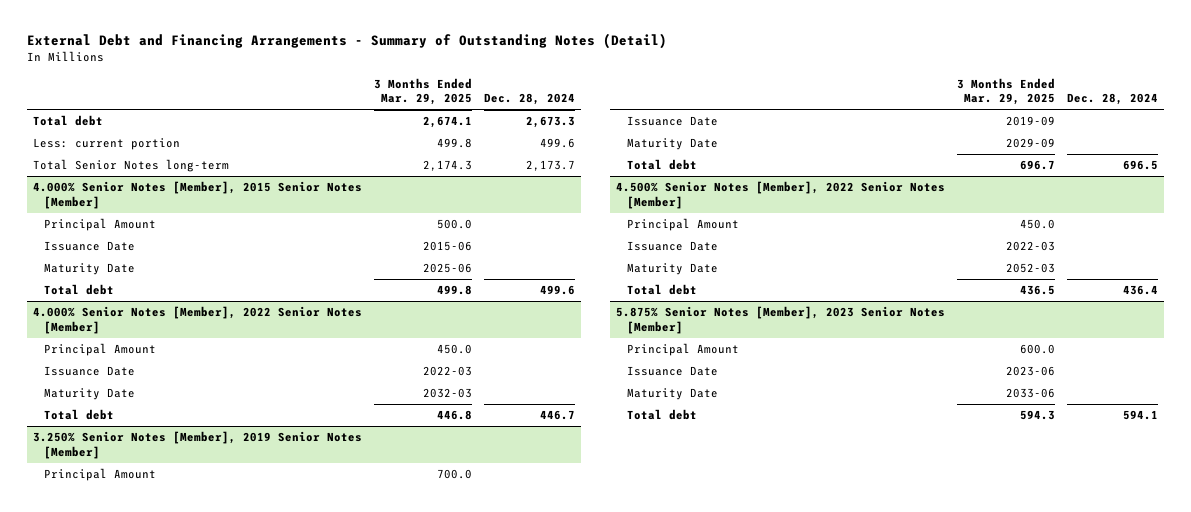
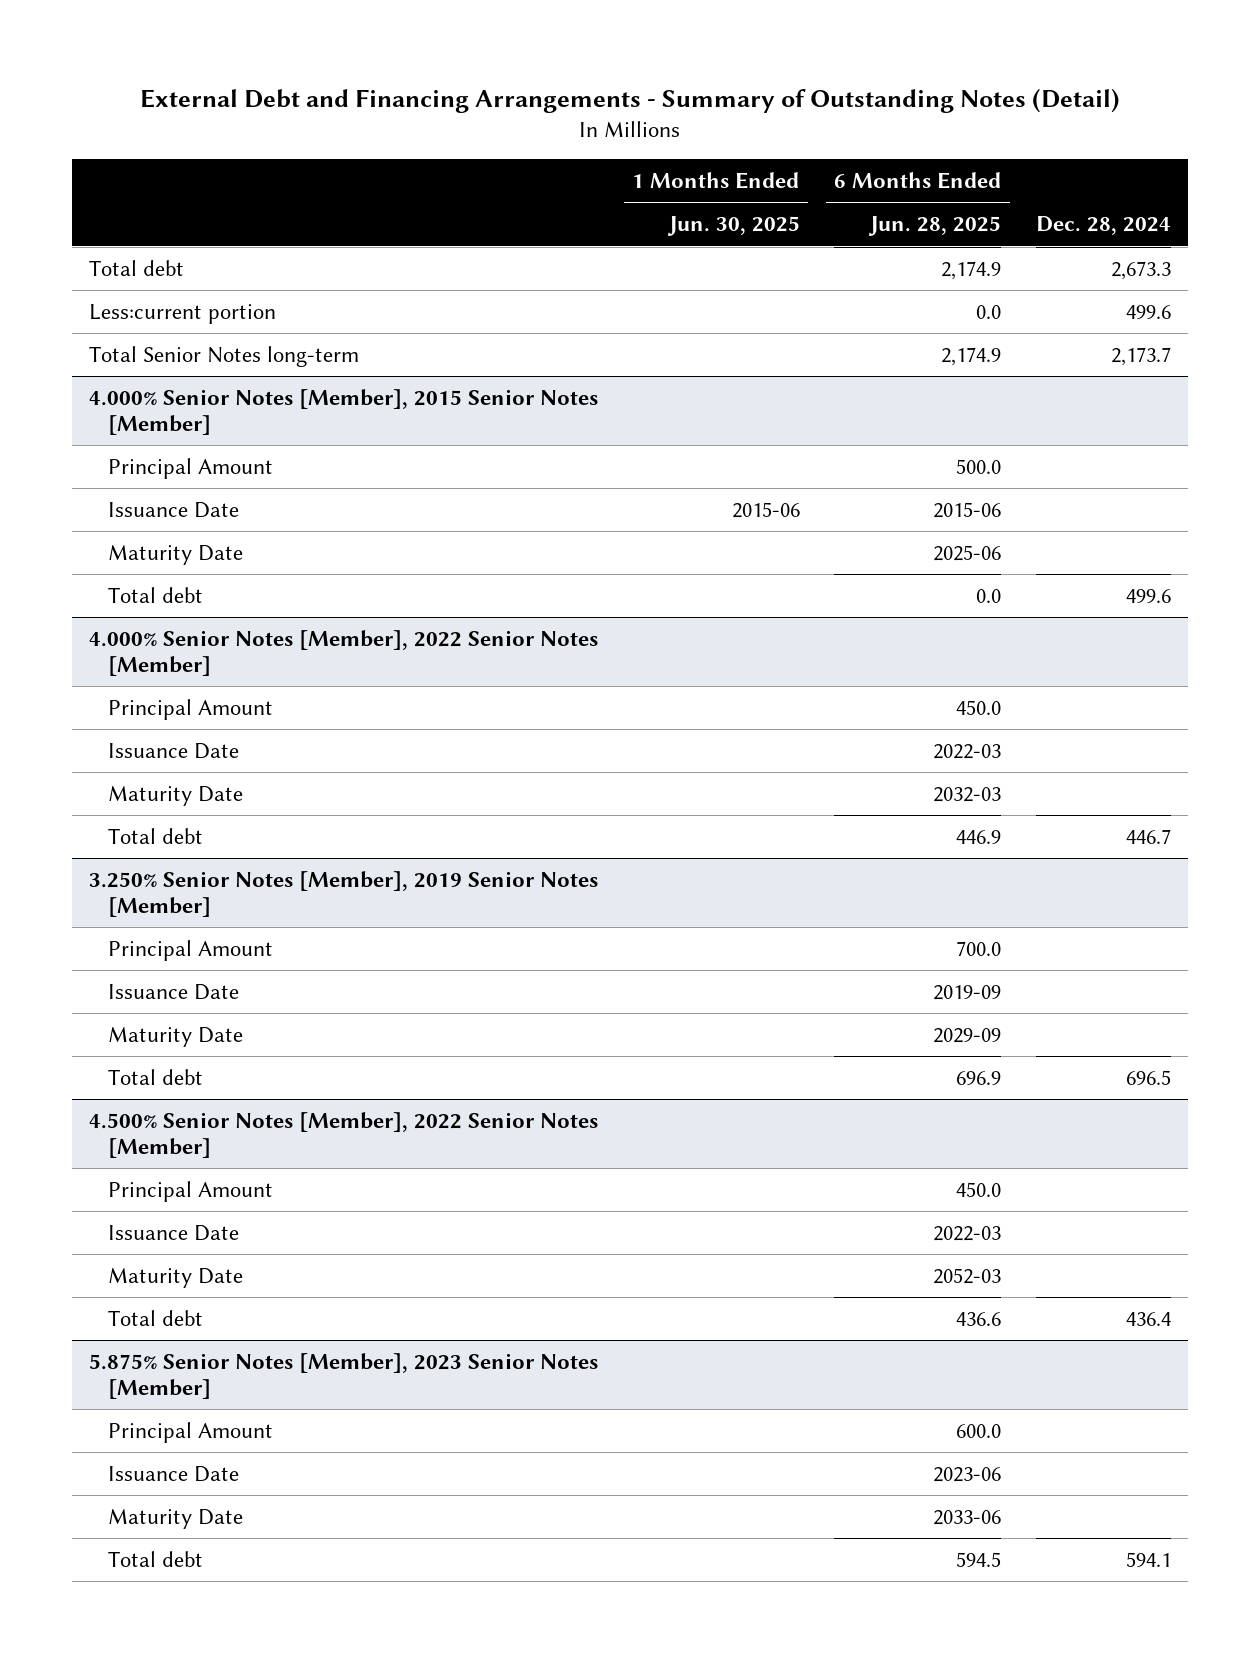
- | 3 Months Ended Mar. 29, 2025 | Dec. 28, 2024
+ | 1 Months Ended Jun. 30, 2025 | 6 Months Ended Jun. 28, 2025 | Dec. 28, 2024
- Less: current portion | 499.8 | 499.6
+ Less:current portion | | 0.0 | 499.6

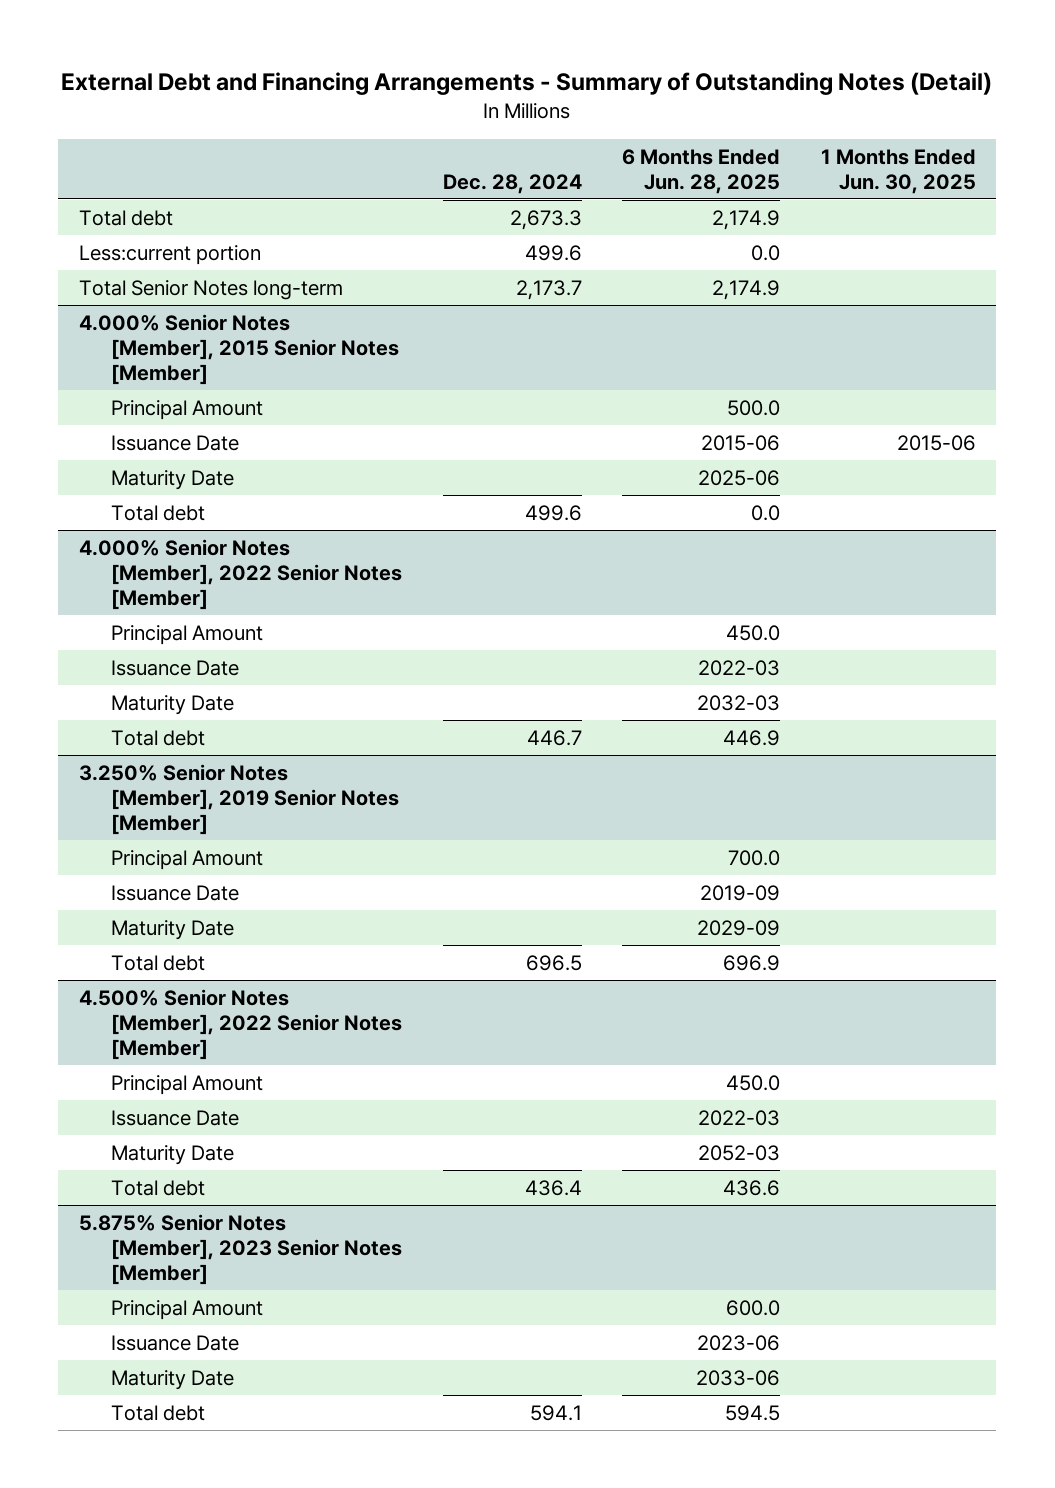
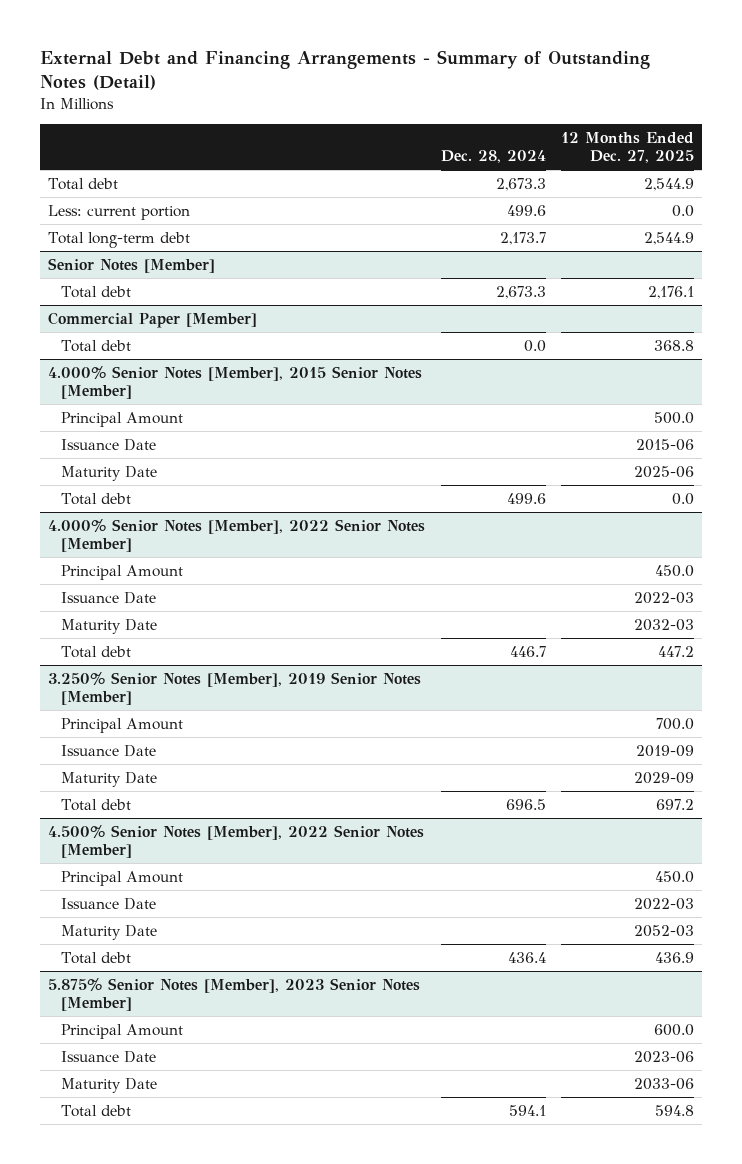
- | Dec. 28, 2024 | 6 Months Ended Jun. 28, 2025 | 1 Months Ended Jun. 30, 2025
+ | Dec. 28, 2024 | 12 Months Ended Dec. 27, 2025
- Less:current portion | 499.6 | 0.0 |
- Total Senior Notes long-term | 2,173.7 | 2,174.9 |
+ Less: current portion | 499.6 | 0.0
+ Total long-term debt | 2,173.7 | 2,544.9
+ Senior Notes [Member]
+ Total debt | 2,673.3 | 2,176.1
+ Commercial Paper [Member]
+ Total debt | 0.0 | 368.8

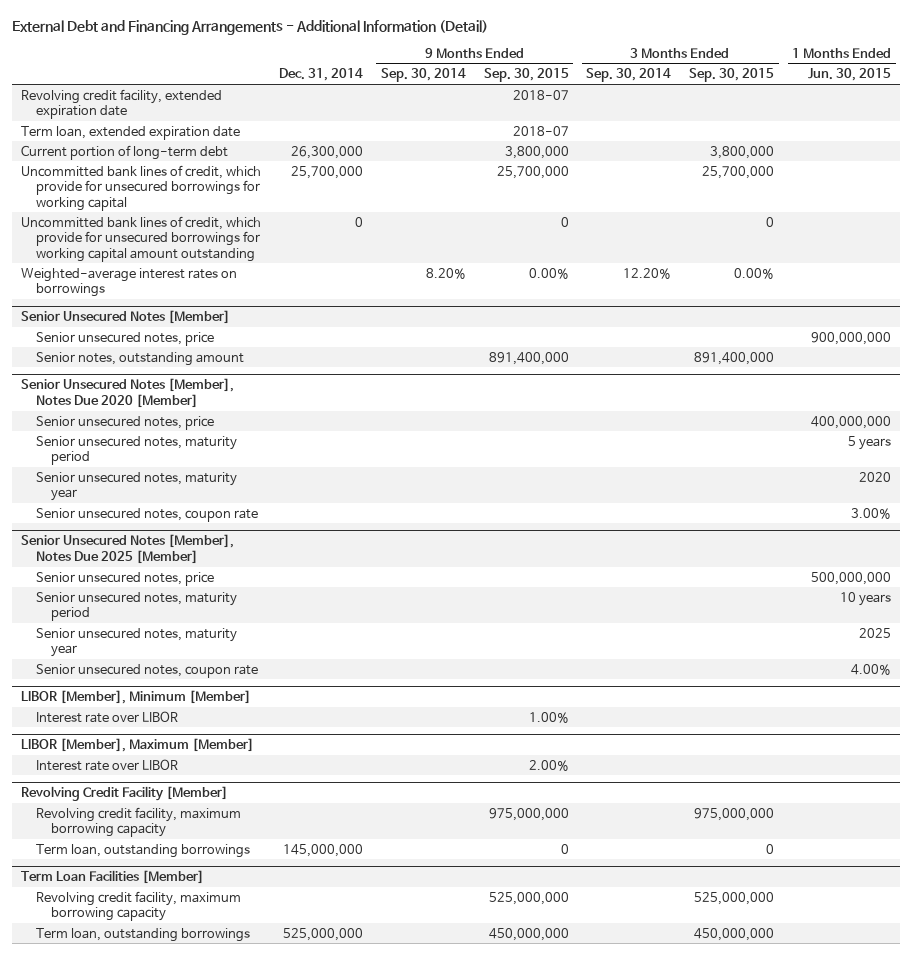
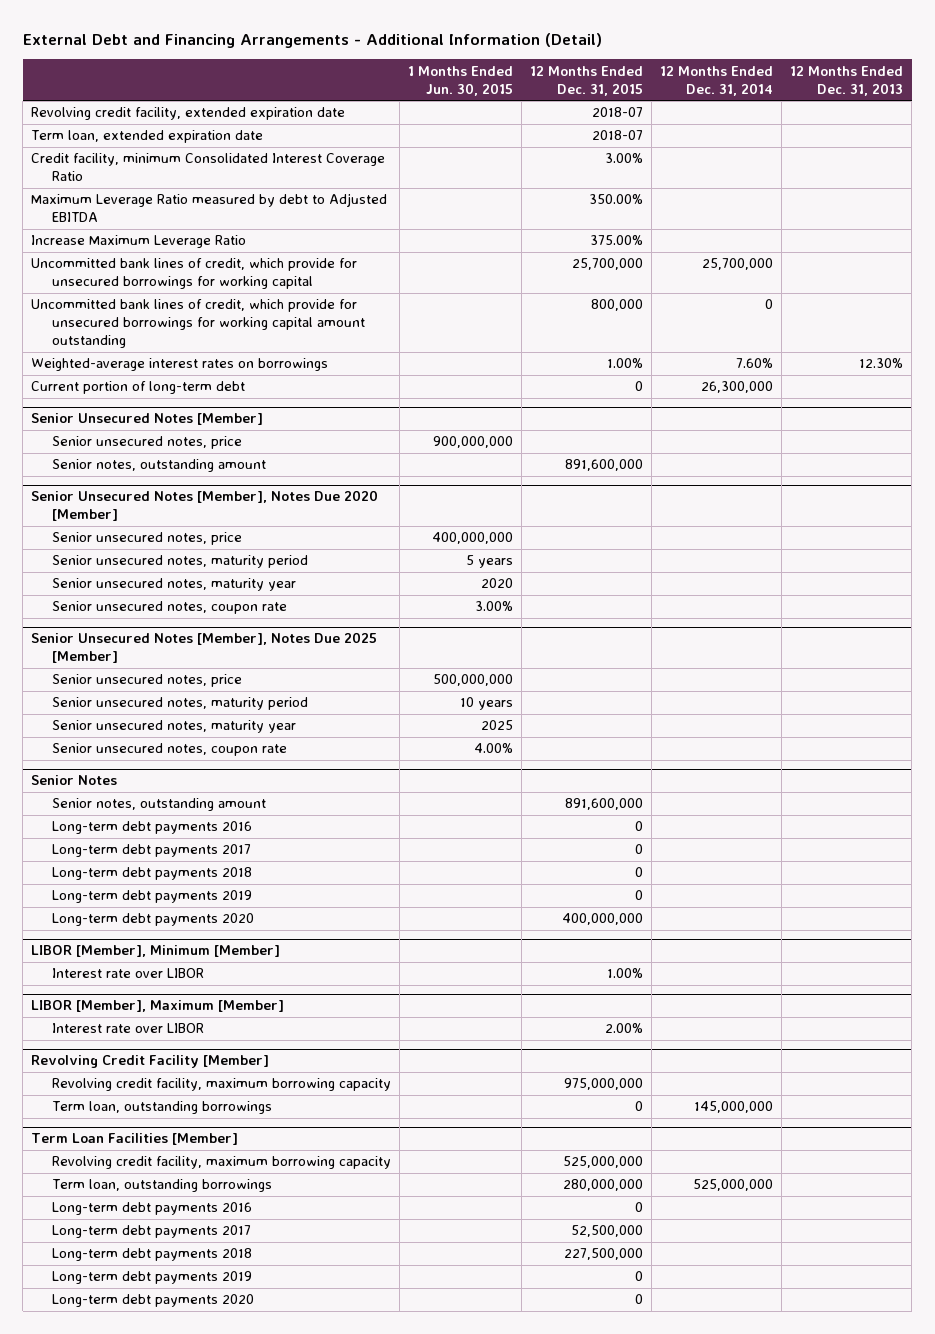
- | Dec. 31, 2014 | 9 Months Ended Sep. 30, 2014 | 9 Months Ended Sep. 30, 2015 | 3 Months Ended Sep. 30, 2014 | 3 Months Ended Sep. 30, 2015 | 1 Months Ended Jun. 30, 2015
+ | 1 Months Ended Jun. 30, 2015 | 12 Months Ended Dec. 31, 2015 | 12 Months Ended Dec. 31, 2014 | 12 Months Ended Dec. 31, 2013
+ Credit facility, minimum Consolidated Interest Coverage Ratio | | 3.00% | |
+ Maximum Leverage Ratio measured by debt to Adjusted EBITDA | | 350.00% | |
+ Increase Maximum Leverage Ratio | | 375.00% | |
moved down: Current portion of long-term debt | | 0 | 26,300,000 |
+ Senior Notes
+ Senior notes, outstanding amount | | 891,600,000 | |
+ Long-term debt payments 2016 | | 0 | |
+ Long-term debt payments 2017 | | 0 | |
+ Long-term debt payments 2018 | | 0 | |
+ Long-term debt payments 2019 | | 0 | |
+ Long-term debt payments 2020 | | 400,000,000 | |
@ Term Loan Facilities [Member]
+ Long-term debt payments 2016 | | 0 | |
+ Long-term debt payments 2017 | | 52,500,000 | |
+ Long-term debt payments 2018 | | 227,500,000 | |
+ Long-term debt payments 2019 | | 0 | |
+ Long-term debt payments 2020 | | 0 | |

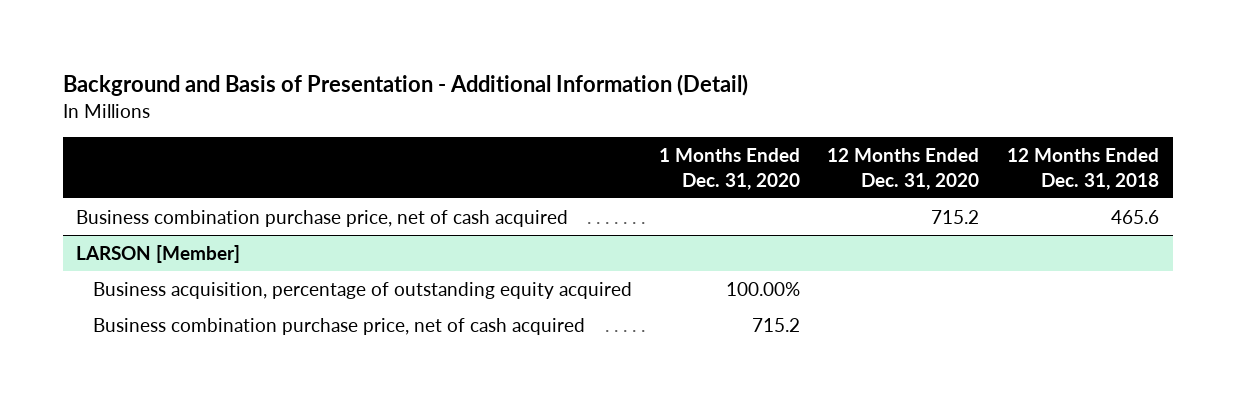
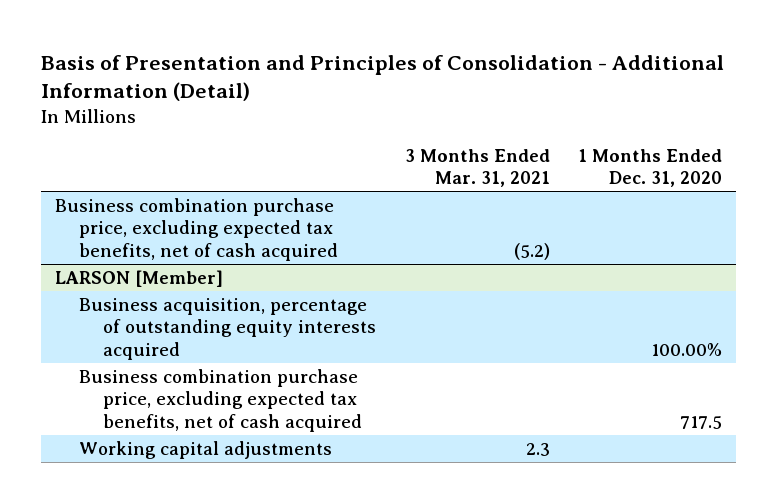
- Background and Basis of Presentation - Additional Information (Detail)
+ Basis of Presentation and Principles of Consolidation - Additional Information (Detail)
- | 1 Months Ended Dec. 31, 2020 | 12 Months Ended Dec. 31, 2020 | 12 Months Ended Dec. 31, 2018
+ | 3 Months Ended Mar. 31, 2021 | 1 Months Ended Dec. 31, 2020
- Business combination purchase price, net of cash acquired | | 715.2 | 465.6
+ Business combination purchase price, excluding expected tax benefits, net of cash acquired | (5.2) |
@ LARSON [Member]
- Business acquisition, percentage of outstanding equity acquired | 100.00% | |
- Business combination purchase price, net of cash acquired | 715.2 | |
+ Business acquisition, percentage of outstanding equity interests acquired | | 100.00%
+ Business combination purchase price, excluding expected tax benefits, net of cash acquired | | 717.5
+ Working capital adjustments | 2.3 |

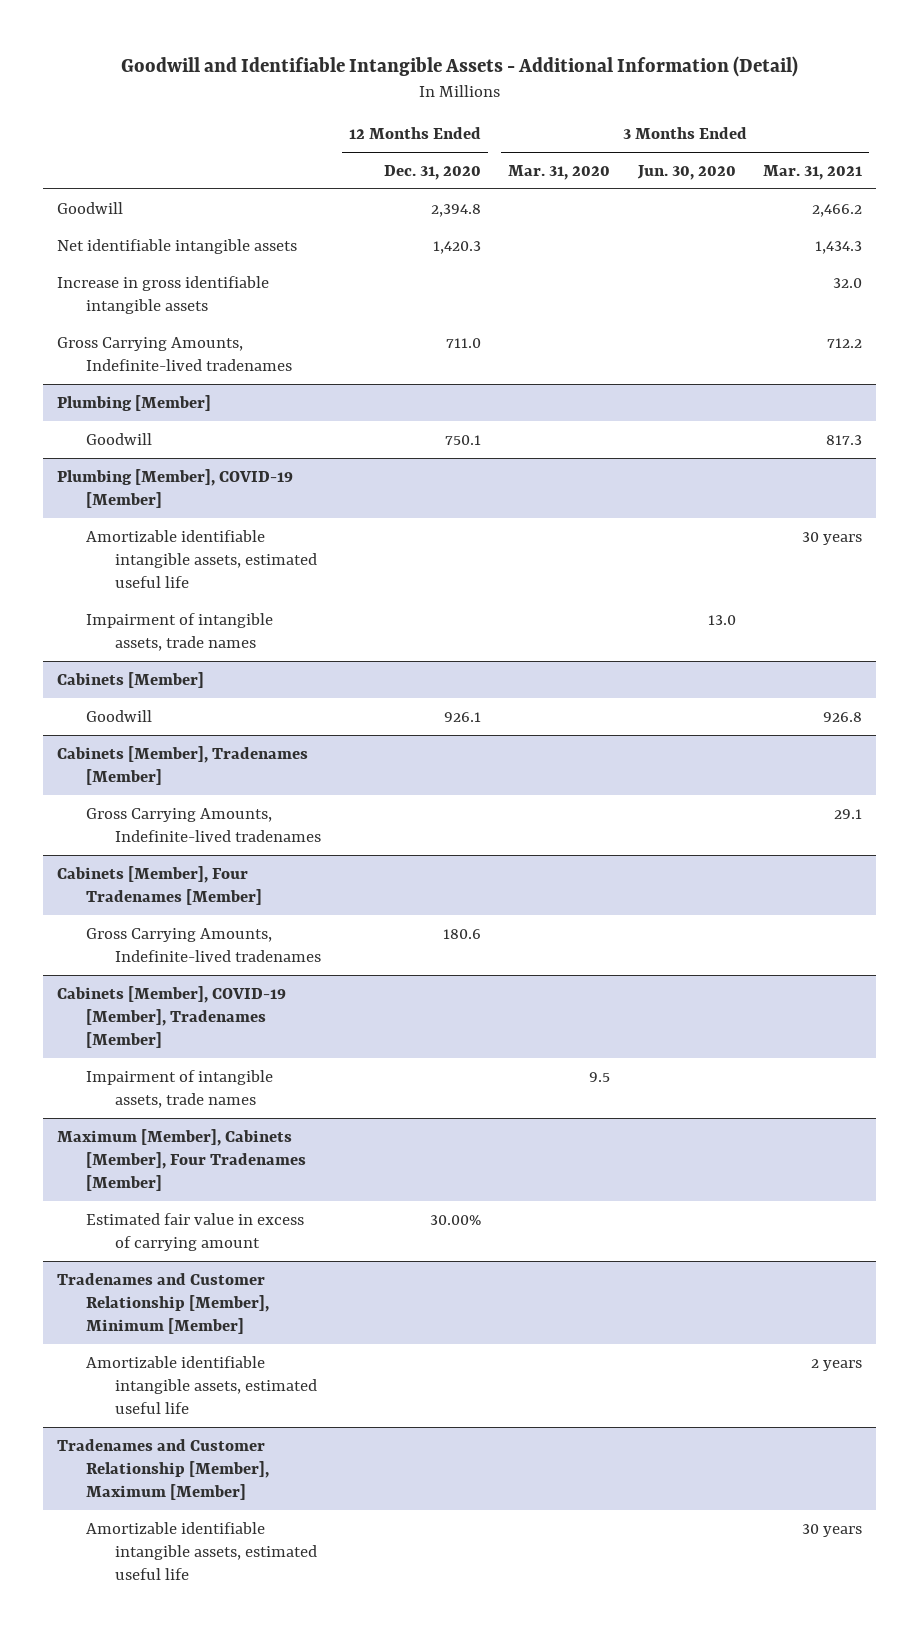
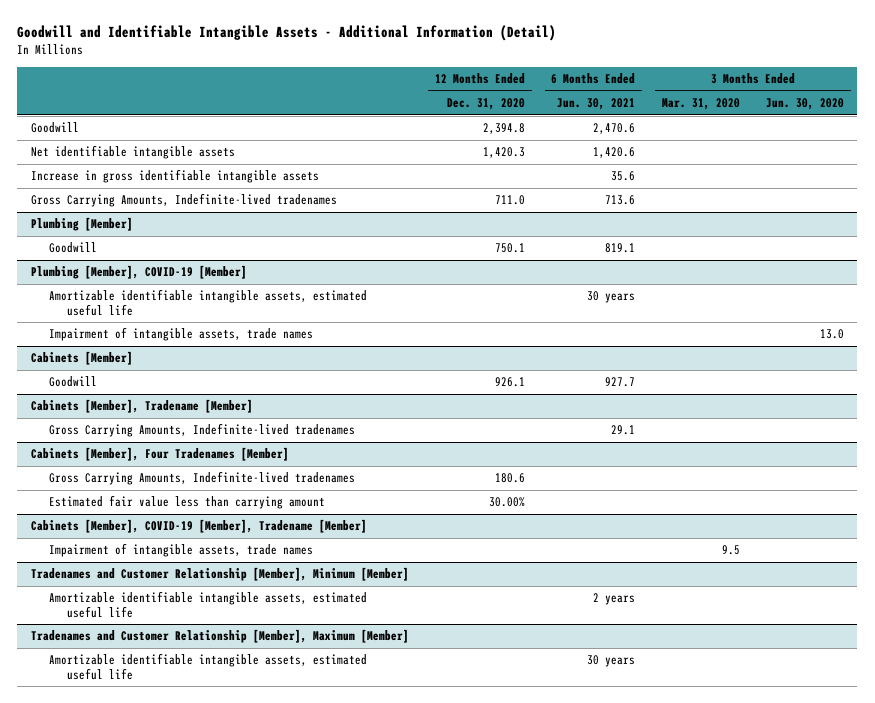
- | 12 Months Ended Dec. 31, 2020 | 3 Months Ended Mar. 31, 2020 | 3 Months Ended Jun. 30, 2020 | 3 Months Ended Mar. 31, 2021
+ | 12 Months Ended Dec. 31, 2020 | 6 Months Ended Jun. 30, 2021 | 3 Months Ended Mar. 31, 2020 | 3 Months Ended Jun. 30, 2020
- Cabinets [Member], Tradenames [Member]
- Gross Carrying Amounts, Indefinite-lived tradenames | | | | 29.1
+ Cabinets [Member], Tradename [Member]
+ Gross Carrying Amounts, Indefinite-lived tradenames | | 29.1 | |
- Cabinets [Member], COVID-19 [Member], Tradenames [Member]
@ Cabinets [Member], Four Tradenames [Member]
+ Estimated fair value less than carrying amount | 30.00% | | |
+ Cabinets [Member], COVID-19 [Member], Tradename [Member]
- Maximum [Member], Cabinets [Member], Four Tradenames [Member]
- Estimated fair value in excess of carrying amount | 30.00% | | |

